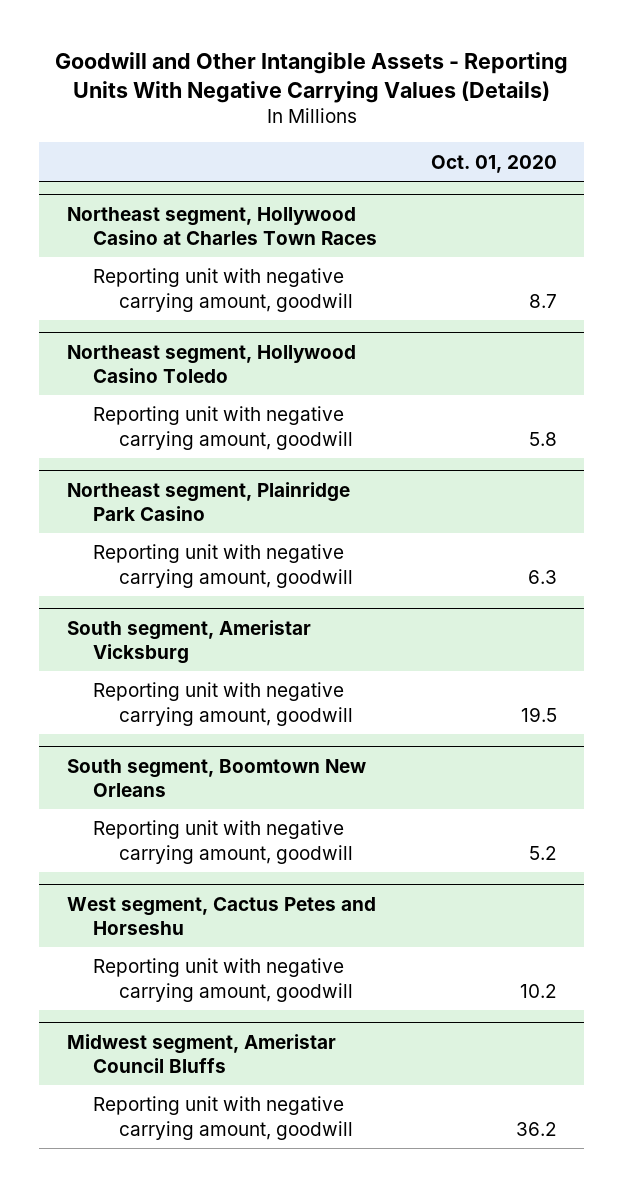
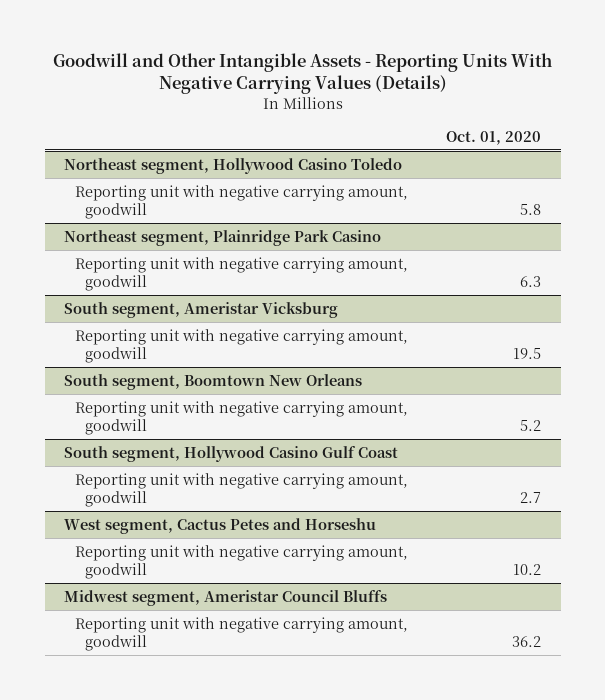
- Northeast segment, Hollywood Casino at Charles Town Races
- Reporting unit with negative carrying amount, goodwill | 8.7
+ South segment, Hollywood Casino Gulf Coast
+ Reporting unit with negative carrying amount, goodwill | 2.7

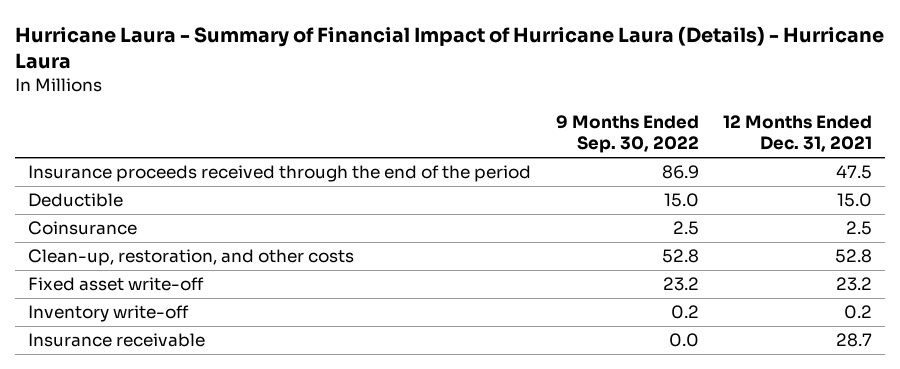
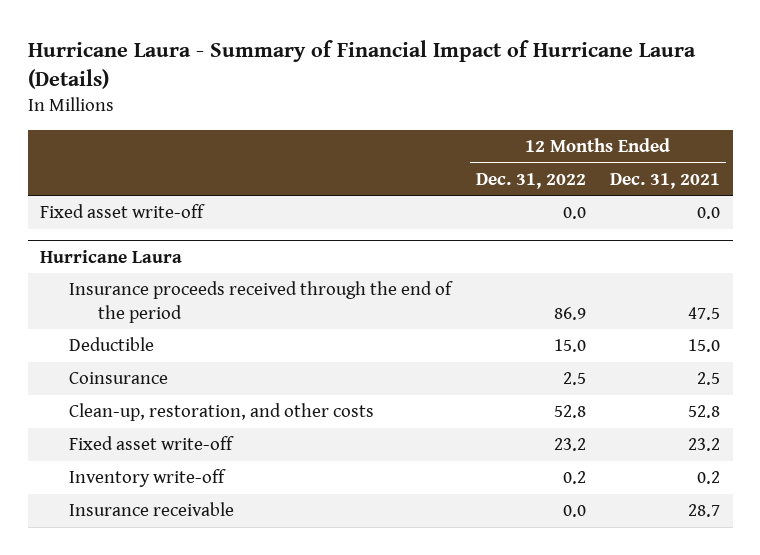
- Hurricane Laura - Summary of Financial Impact of Hurricane Laura (Details) - Hurricane Laura
+ Hurricane Laura - Summary of Financial Impact of Hurricane Laura (Details)
- | 9 Months Ended Sep. 30, 2022 | 12 Months Ended Dec. 31, 2021
+ | 12 Months Ended Dec. 31, 2022 | 12 Months Ended Dec. 31, 2021
+ Fixed asset write-off | 0.0 | 0.0
+ Hurricane Laura

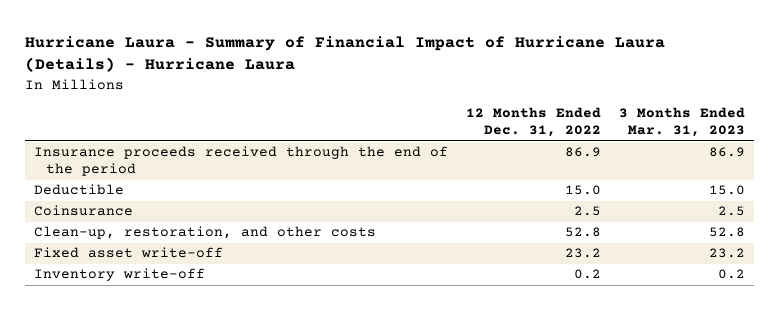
- Hurricane Laura - Summary of Financial Impact of Hurricane Laura (Details)
+ Hurricane Laura - Summary of Financial Impact of Hurricane Laura (Details) - Hurricane Laura
- | 12 Months Ended Dec. 31, 2022 | 12 Months Ended Dec. 31, 2021
+ | 12 Months Ended Dec. 31, 2022 | 3 Months Ended Mar. 31, 2023
- Fixed asset write-off | 0.0 | 0.0
- Hurricane Laura
- Insurance receivable | 0.0 | 28.7

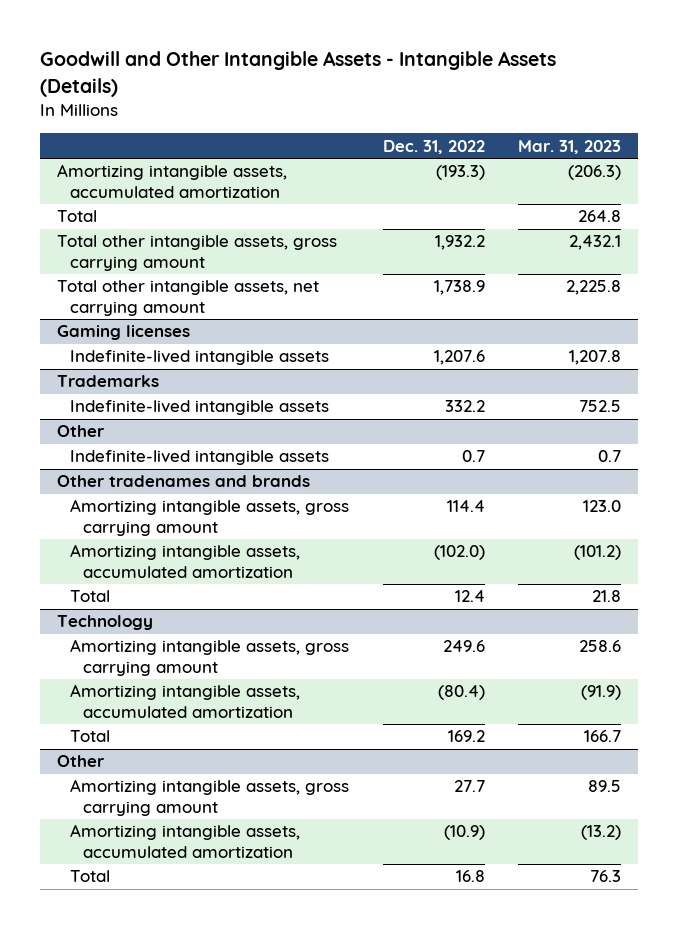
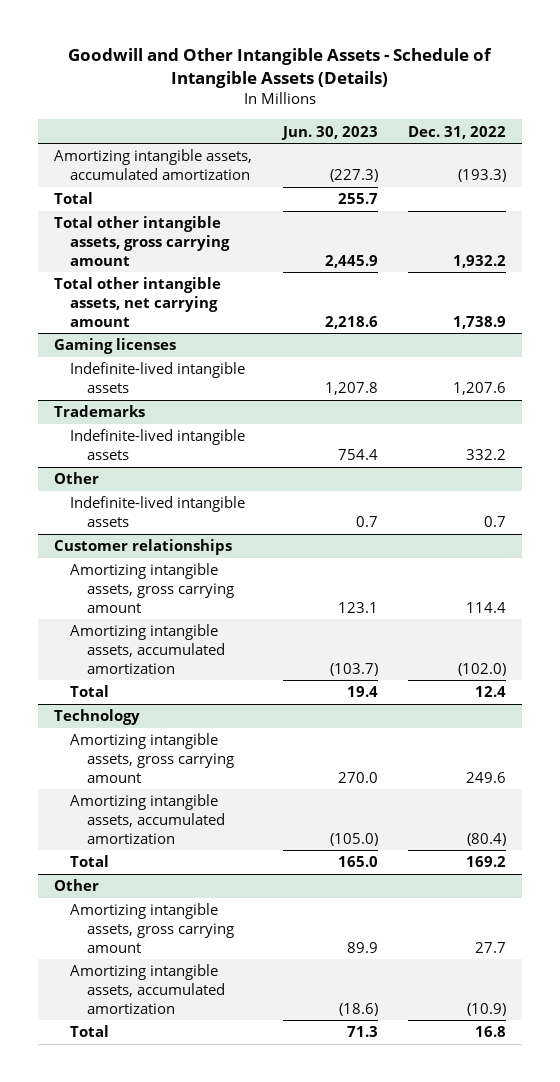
- Goodwill and Other Intangible Assets - Intangible Assets (Details)
+ Goodwill and Other Intangible Assets - Schedule of Intangible Assets (Details)
- | Dec. 31, 2022 | Mar. 31, 2023
+ | Jun. 30, 2023 | Dec. 31, 2022
- Other tradenames and brands
+ Customer relationships

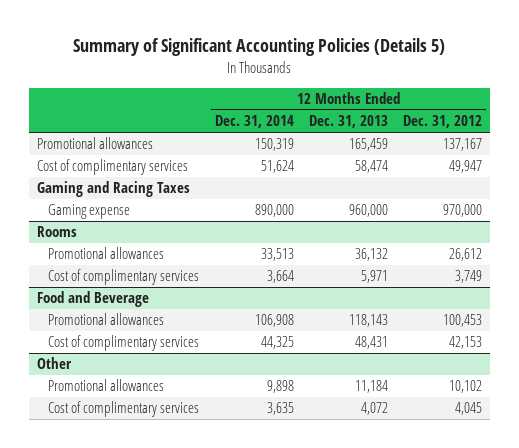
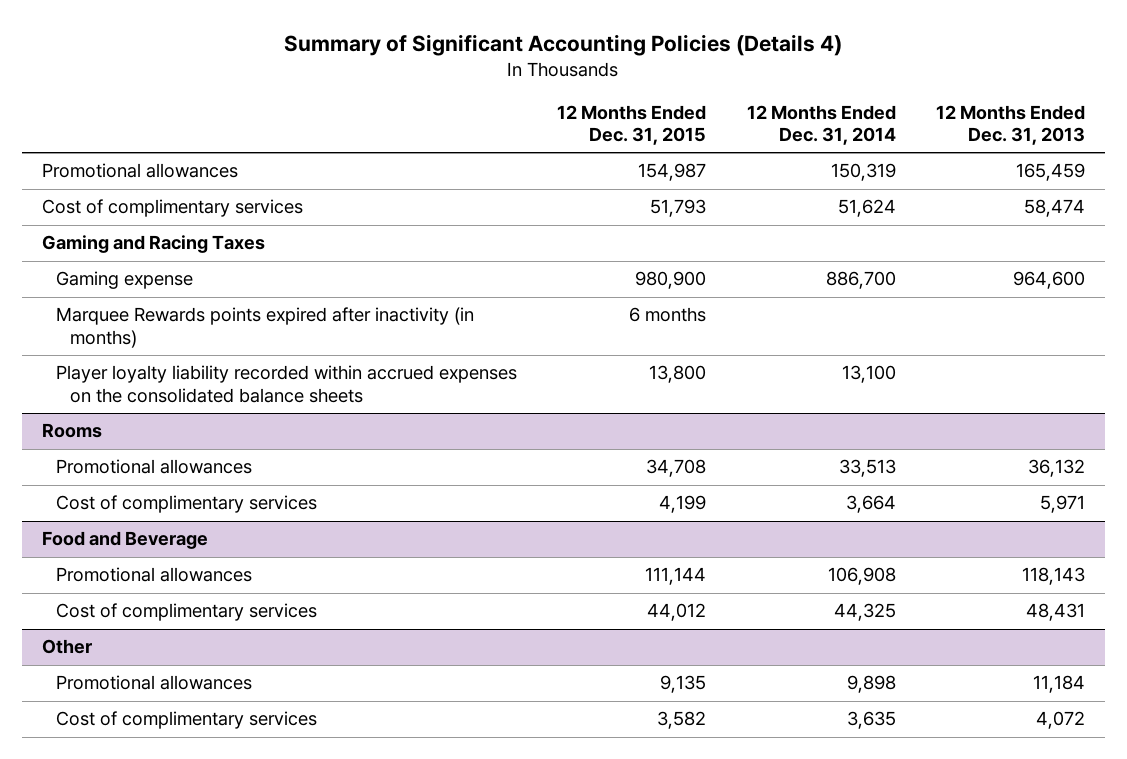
- Summary of Significant Accounting Policies (Details 5)
+ Summary of Significant Accounting Policies (Details 4)
- | 12 Months Ended Dec. 31, 2014 | 12 Months Ended Dec. 31, 2013 | 12 Months Ended Dec. 31, 2012
+ | 12 Months Ended Dec. 31, 2015 | 12 Months Ended Dec. 31, 2014 | 12 Months Ended Dec. 31, 2013
- Gaming expense | 890,000 | 960,000 | 970,000
+ Gaming expense | 980,900 | 886,700 | 964,600
+ Marquee Rewards points expired after inactivity (in months) | 6 months | |
+ Player loyalty liability recorded within accrued expenses on the consolidated balance sheets | 13,800 | 13,100 |

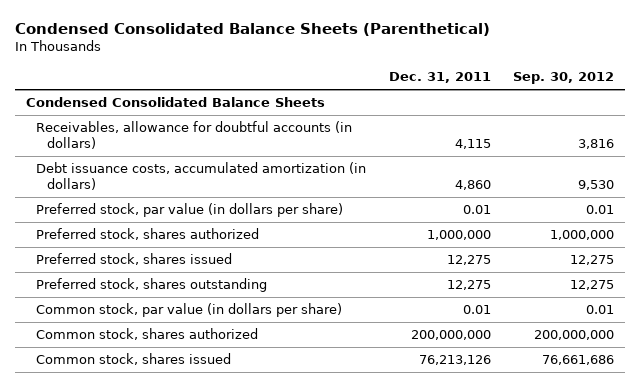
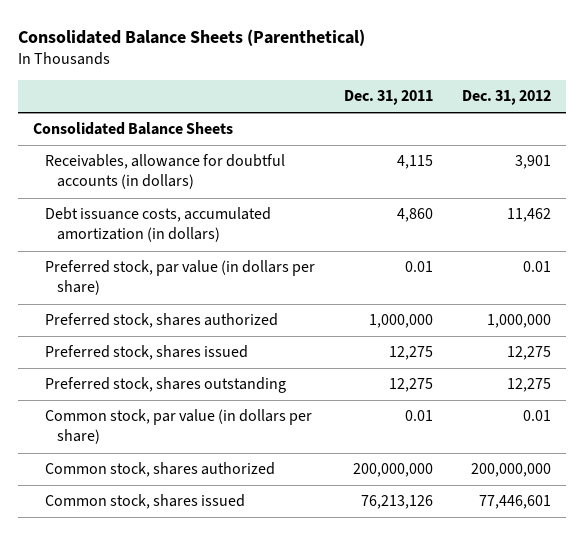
- Condensed Consolidated Balance Sheets (Parenthetical)
+ Consolidated Balance Sheets (Parenthetical)
- | Dec. 31, 2011 | Sep. 30, 2012
+ | Dec. 31, 2011 | Dec. 31, 2012
- Condensed Consolidated Balance Sheets
+ Consolidated Balance Sheets

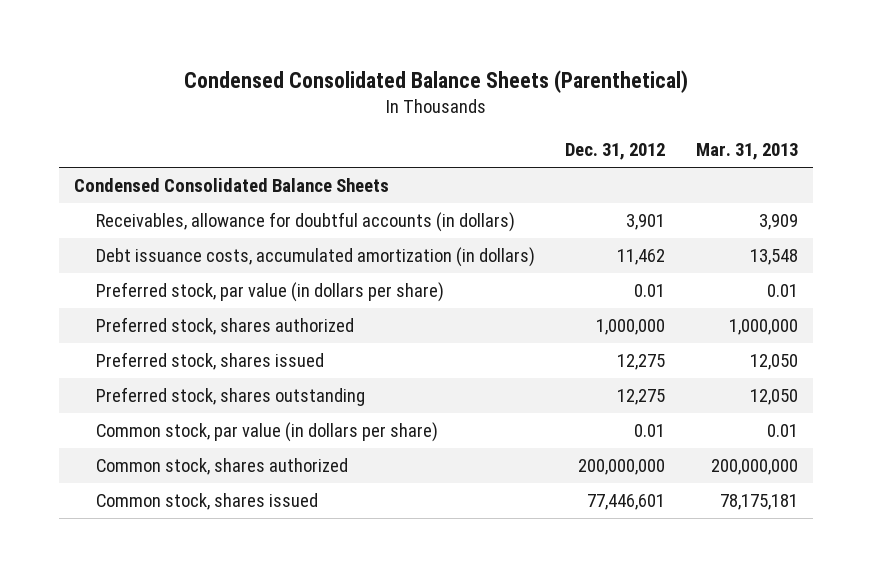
- Consolidated Balance Sheets (Parenthetical)
+ Condensed Consolidated Balance Sheets (Parenthetical)
- | Dec. 31, 2011 | Dec. 31, 2012
+ | Dec. 31, 2012 | Mar. 31, 2013
- Consolidated Balance Sheets
+ Condensed Consolidated Balance Sheets

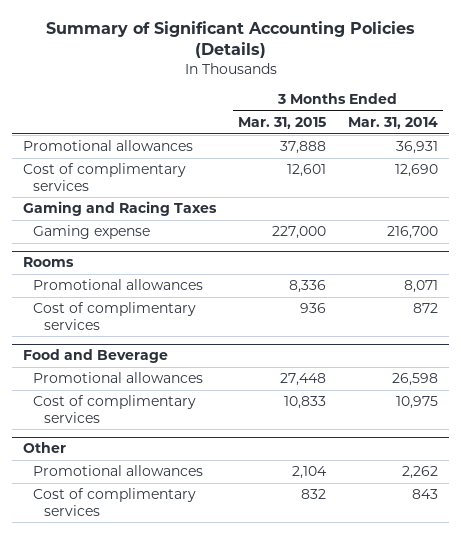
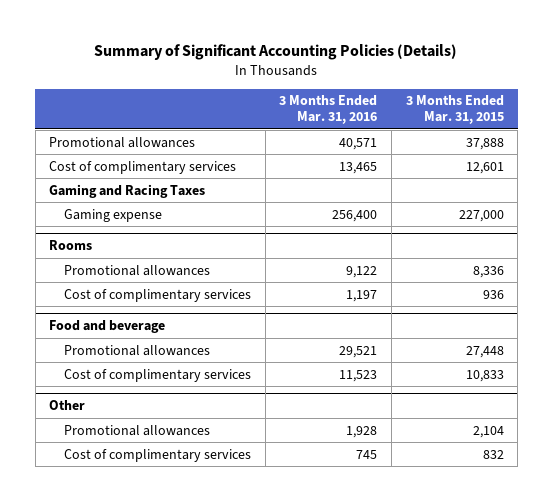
- | 3 Months Ended Mar. 31, 2015 | 3 Months Ended Mar. 31, 2014
+ | 3 Months Ended Mar. 31, 2016 | 3 Months Ended Mar. 31, 2015
- Food and Beverage
+ Food and beverage

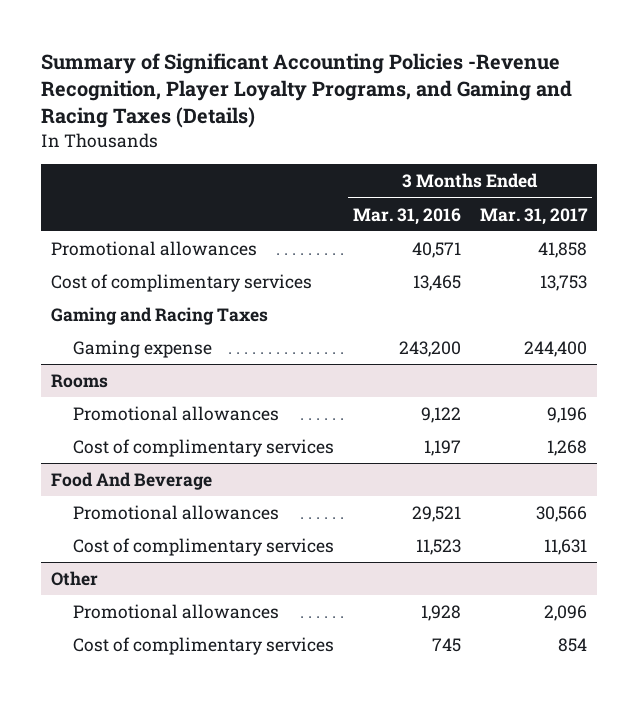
- Summary of Significant Accounting Policies (Details)
+ Summary of Significant Accounting Policies -Revenue Recognition, Player Loyalty Programs, and Gaming and Racing Taxes (Details)
- | 3 Months Ended Mar. 31, 2016 | 3 Months Ended Mar. 31, 2015
+ | 3 Months Ended Mar. 31, 2016 | 3 Months Ended Mar. 31, 2017
- Gaming expense | 256,400 | 227,000
+ Gaming expense | 243,200 | 244,400
- Food and beverage
+ Food And Beverage

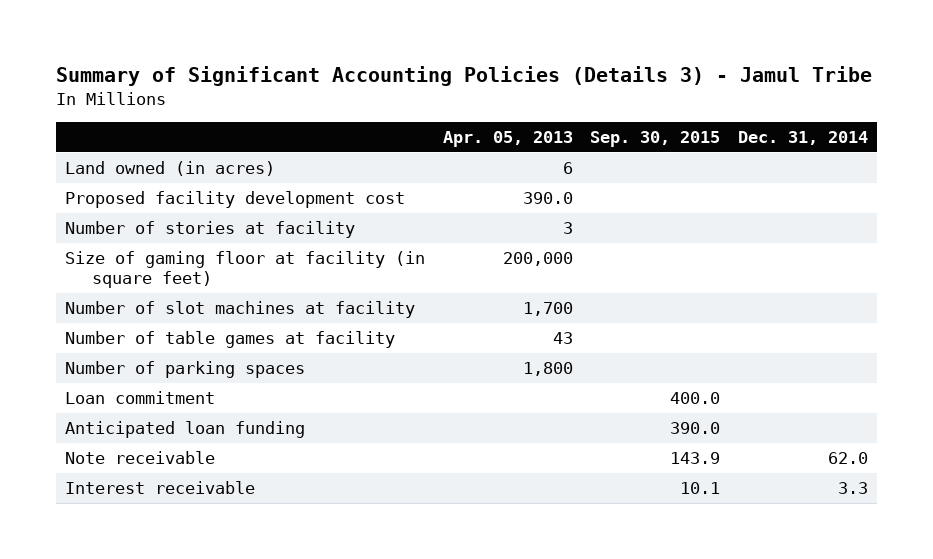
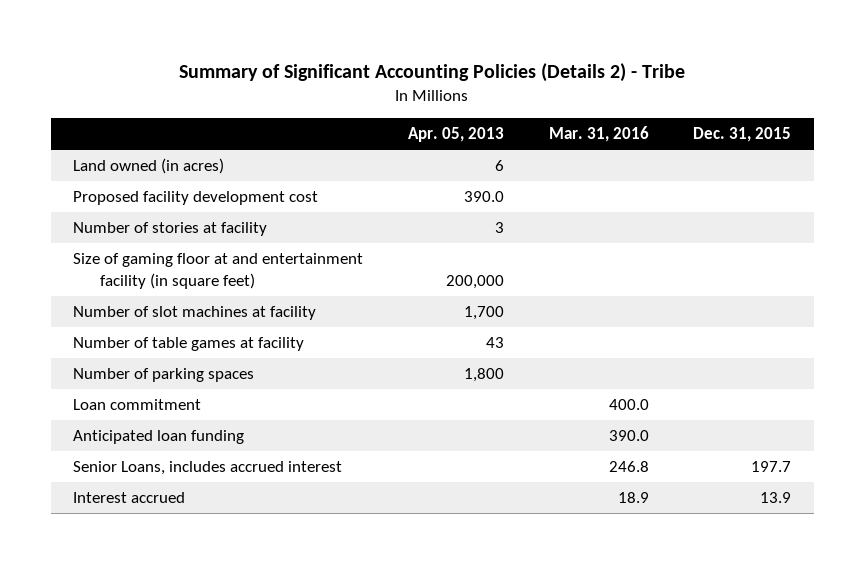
- Summary of Significant Accounting Policies (Details 3) - Jamul Tribe
+ Summary of Significant Accounting Policies (Details 2) - Tribe
- | Apr. 05, 2013 | Sep. 30, 2015 | Dec. 31, 2014
+ | Apr. 05, 2013 | Mar. 31, 2016 | Dec. 31, 2015
- Size of gaming floor at facility (in square feet) | 200,000 | |
+ Size of gaming floor at and entertainment facility (in square feet) | 200,000 | |
- Note receivable | | 143.9 | 62.0
- Interest receivable | | 10.1 | 3.3
+ Senior Loans, includes accrued interest | | 246.8 | 197.7
+ Interest accrued | | 18.9 | 13.9

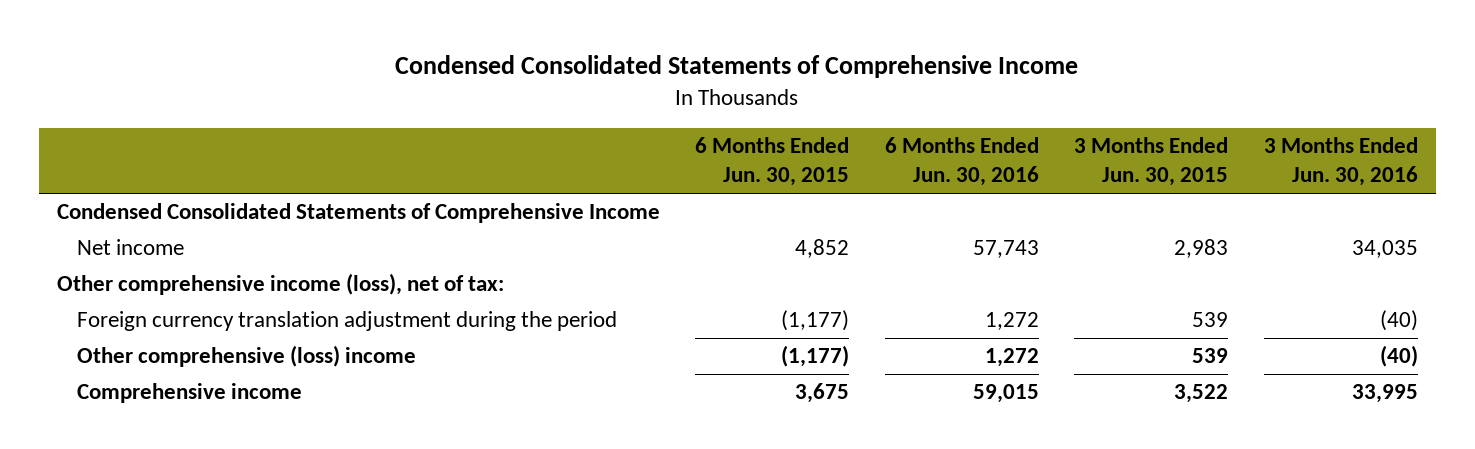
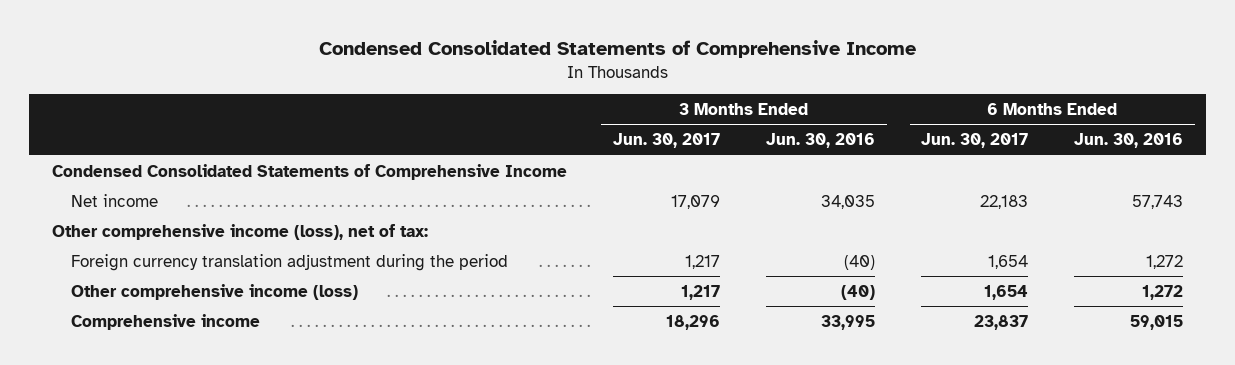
- | 6 Months Ended Jun. 30, 2015 | 6 Months Ended Jun. 30, 2016 | 3 Months Ended Jun. 30, 2015 | 3 Months Ended Jun. 30, 2016
+ | 3 Months Ended Jun. 30, 2017 | 3 Months Ended Jun. 30, 2016 | 6 Months Ended Jun. 30, 2017 | 6 Months Ended Jun. 30, 2016
- Other comprehensive (loss) income | (1,177) | 1,272 | 539 | (40)
+ Other comprehensive income (loss) | 1,217 | (40) | 1,654 | 1,272

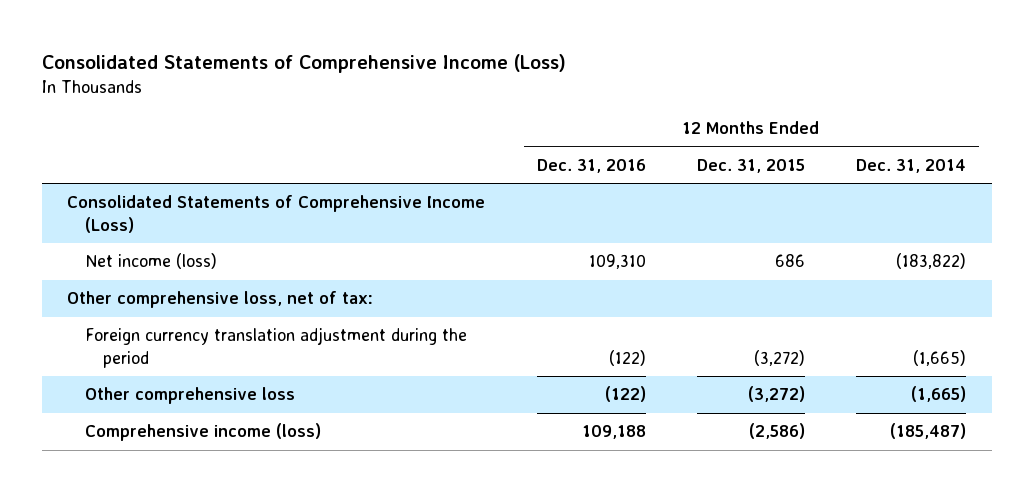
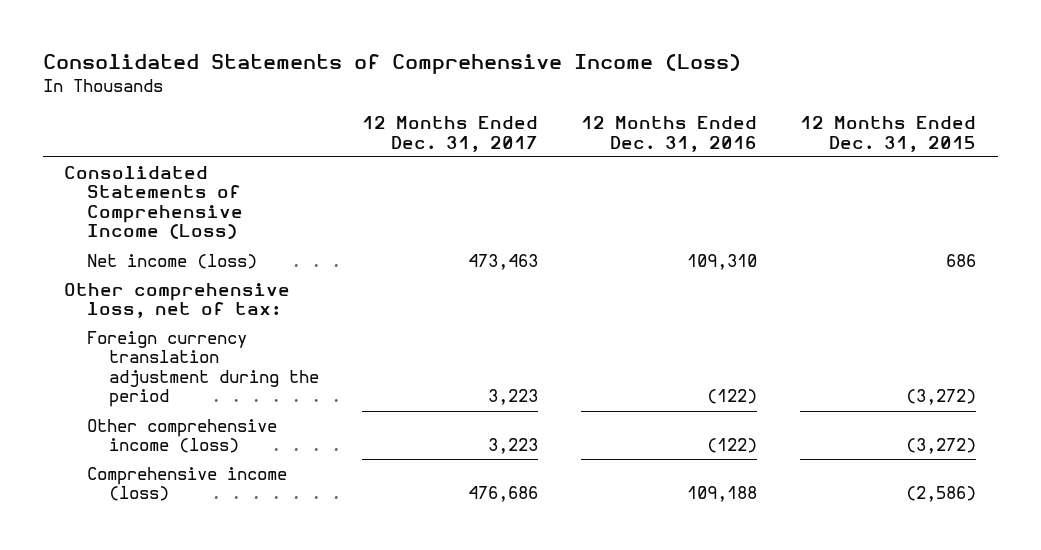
- | 12 Months Ended Dec. 31, 2016 | 12 Months Ended Dec. 31, 2015 | 12 Months Ended Dec. 31, 2014
+ | 12 Months Ended Dec. 31, 2017 | 12 Months Ended Dec. 31, 2016 | 12 Months Ended Dec. 31, 2015
- Other comprehensive loss | (122) | (3,272) | (1,665)
+ Other comprehensive income (loss) | 3,223 | (122) | (3,272)

